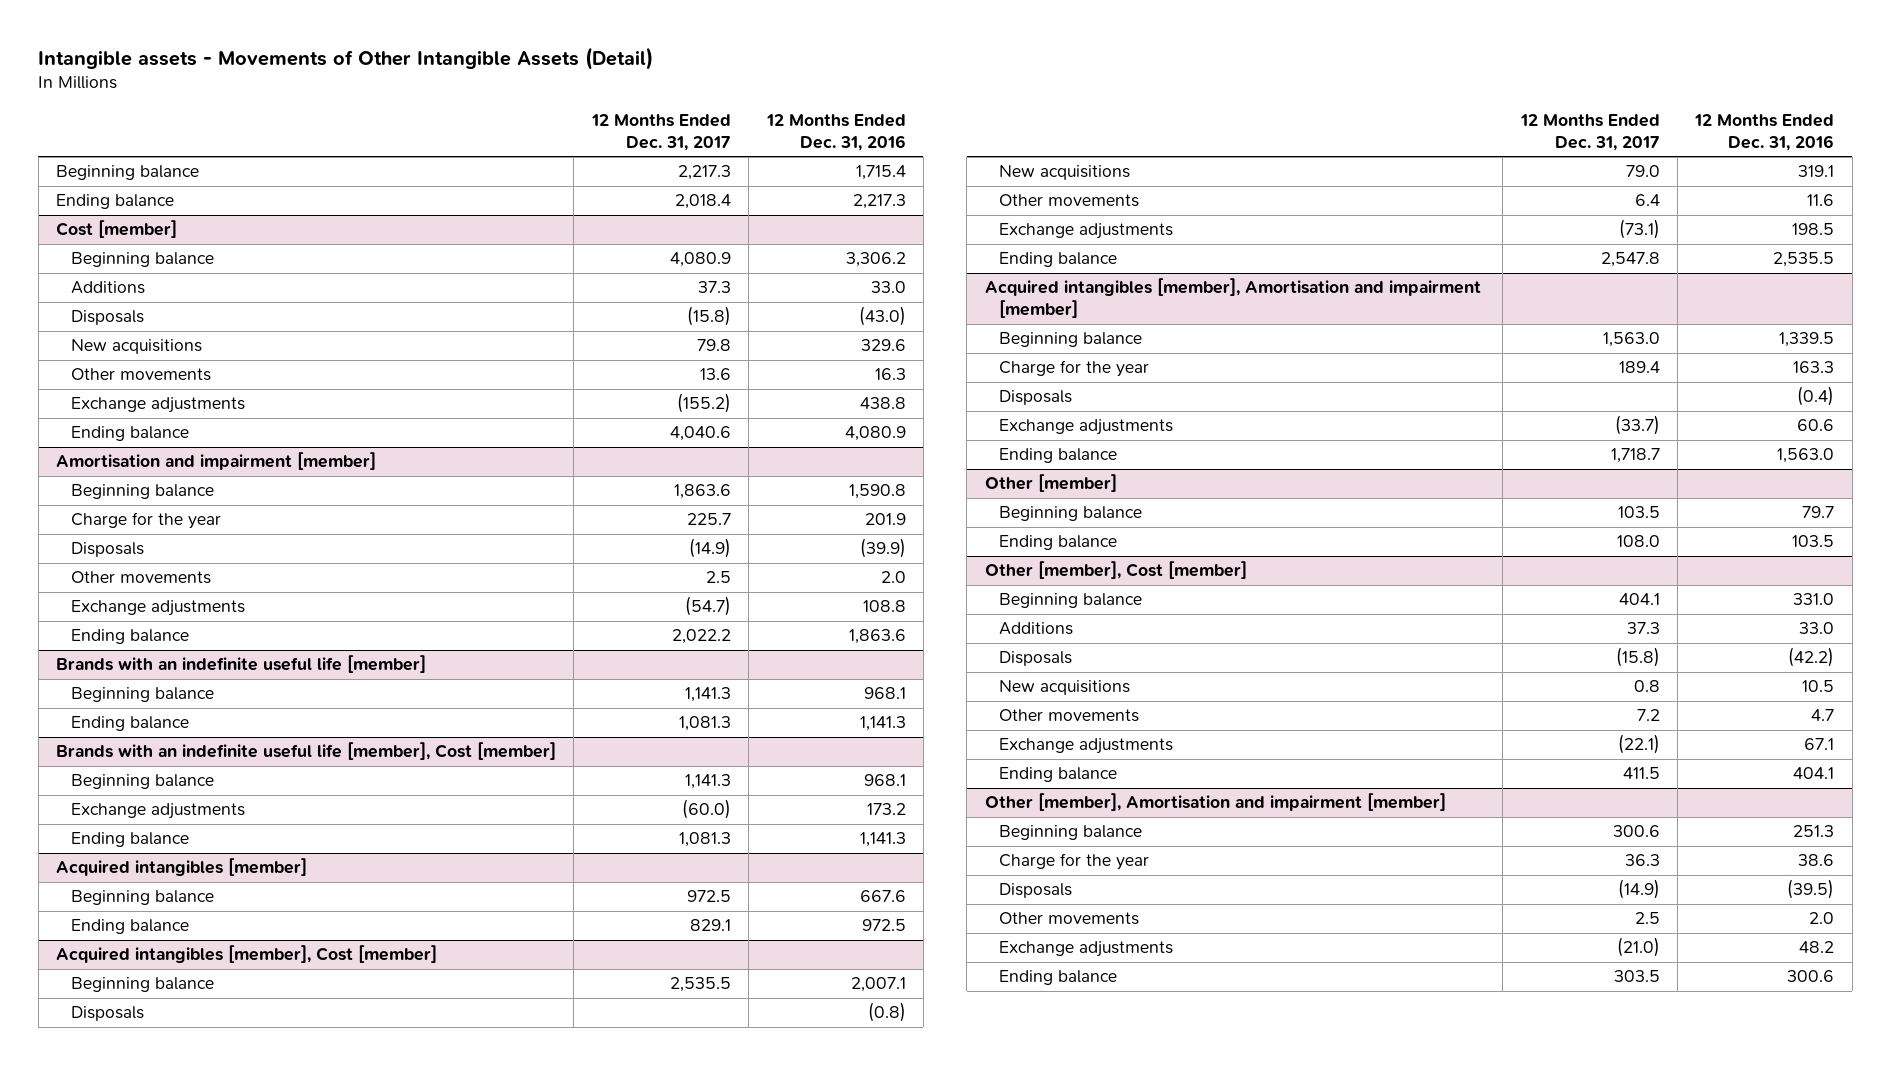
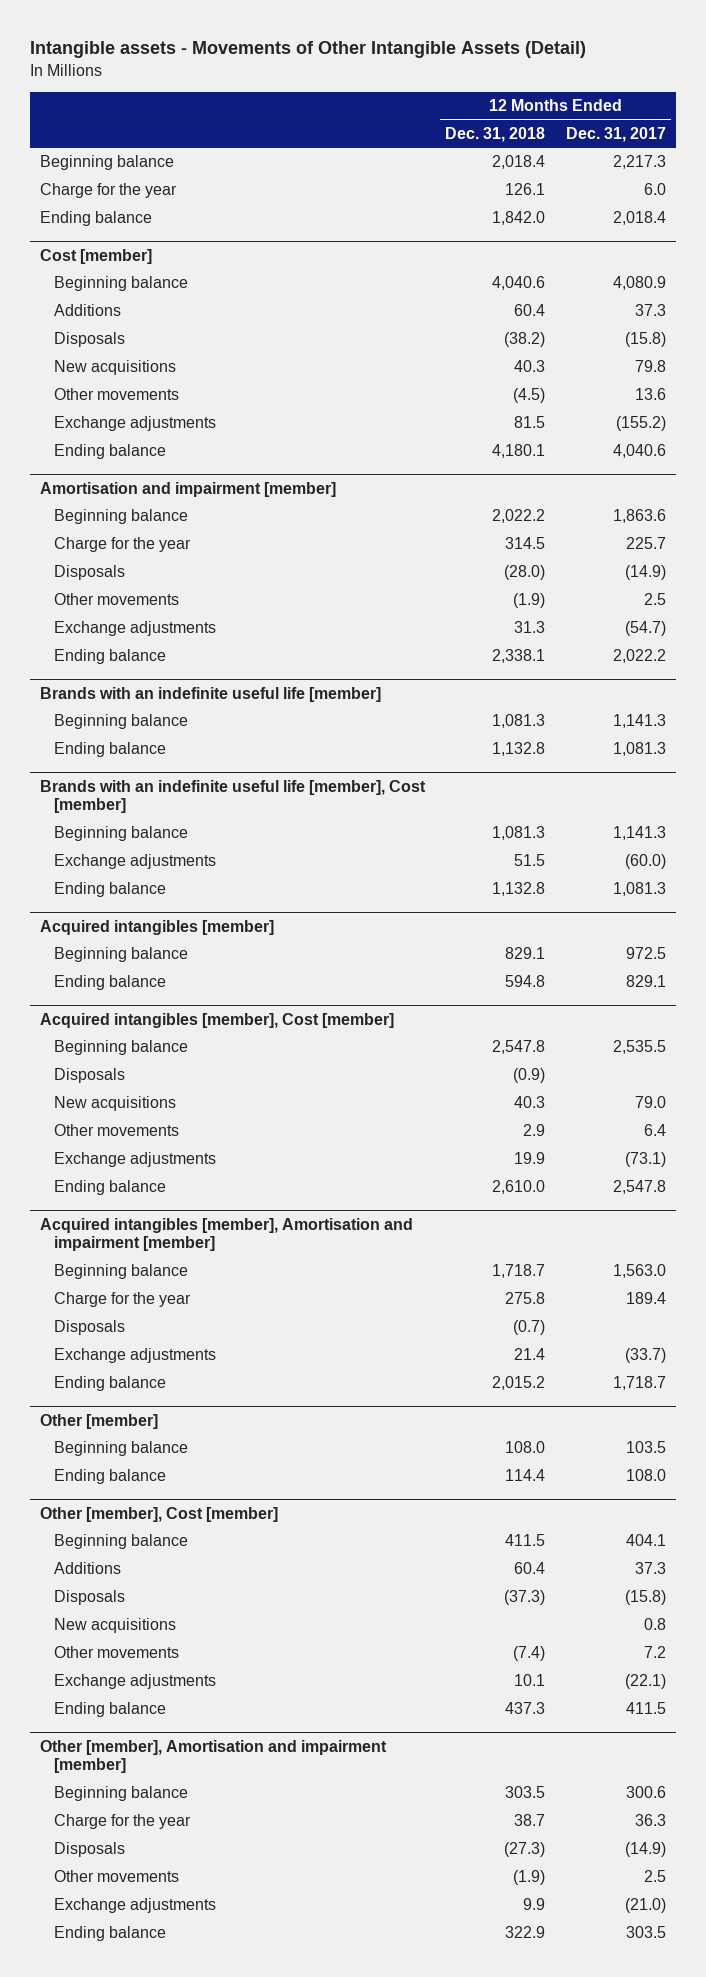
- | 12 Months Ended Dec. 31, 2017 | 12 Months Ended Dec. 31, 2016
+ | 12 Months Ended Dec. 31, 2018 | 12 Months Ended Dec. 31, 2017
+ Charge for the year | 126.1 | 6.0

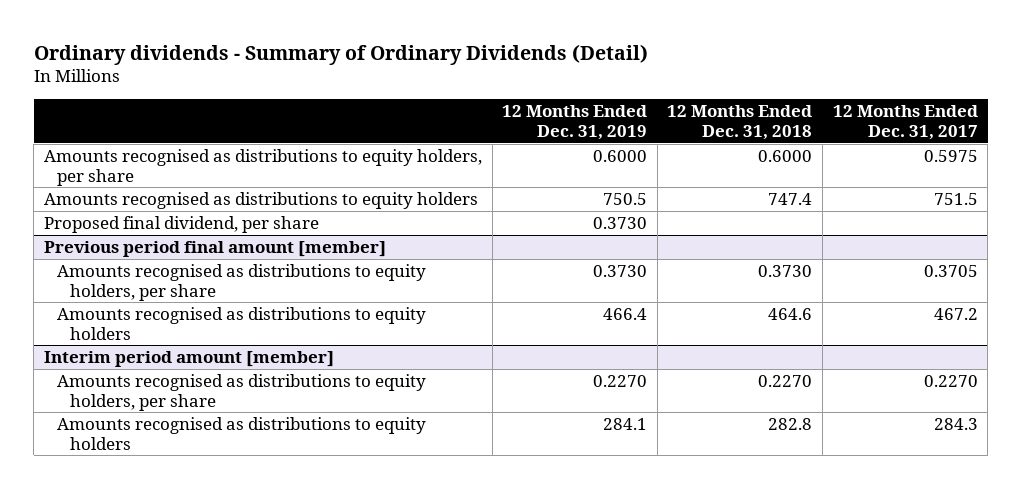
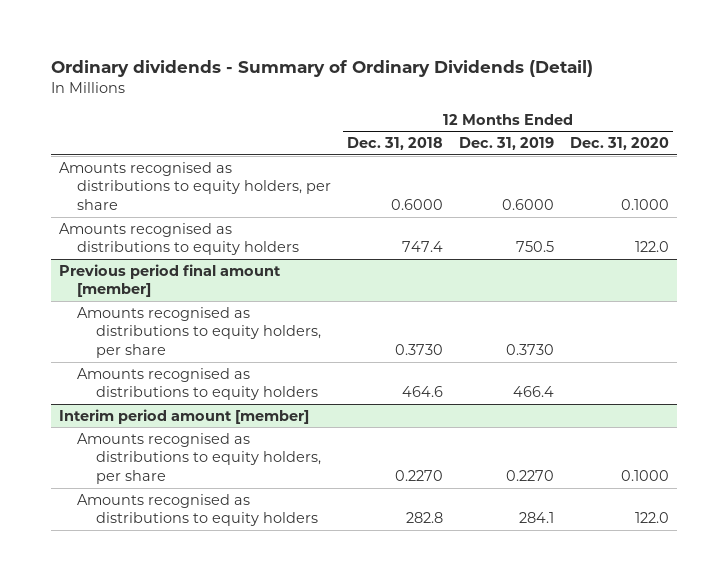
- | 12 Months Ended Dec. 31, 2019 | 12 Months Ended Dec. 31, 2018 | 12 Months Ended Dec. 31, 2017
+ | 12 Months Ended Dec. 31, 2018 | 12 Months Ended Dec. 31, 2019 | 12 Months Ended Dec. 31, 2020
- Proposed final dividend, per share | 0.3730 | |

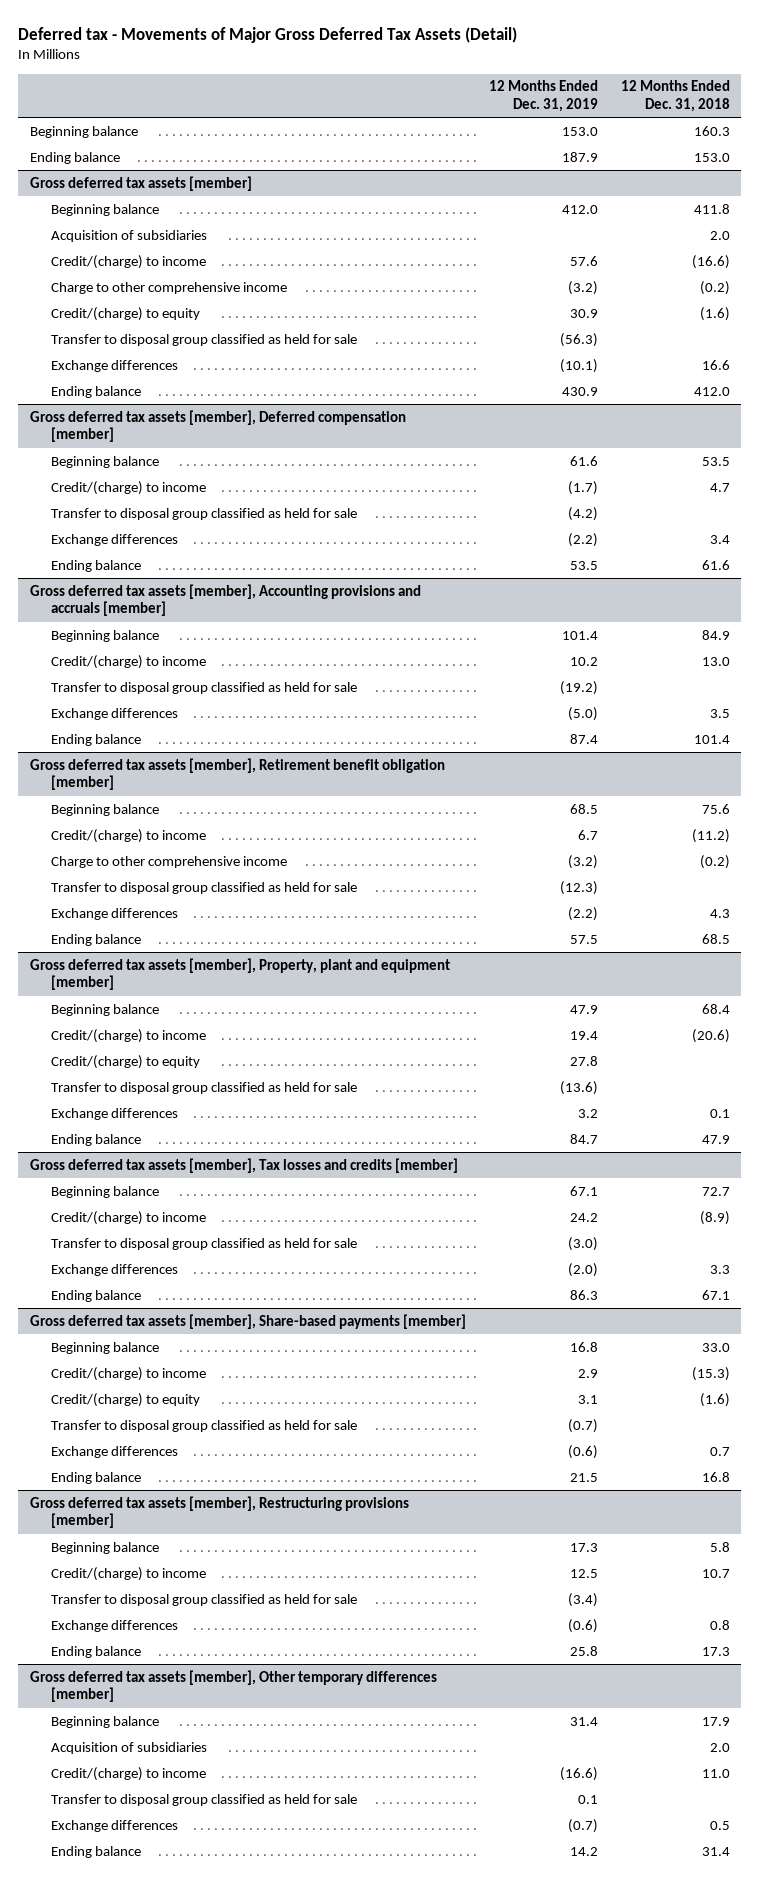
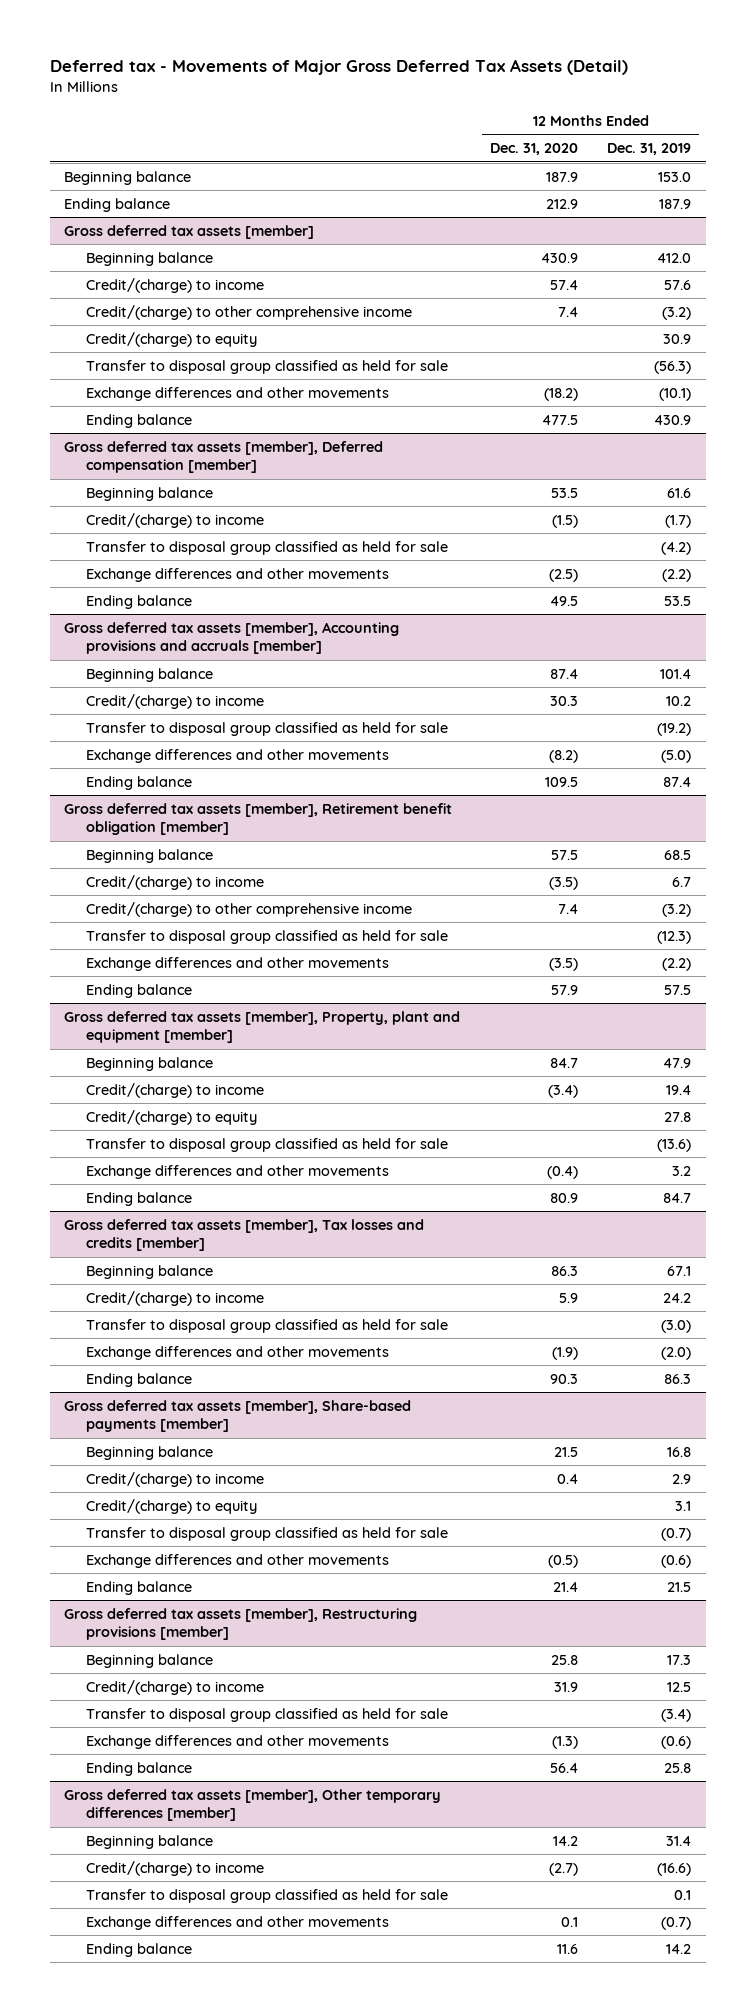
- | 12 Months Ended Dec. 31, 2019 | 12 Months Ended Dec. 31, 2018
+ | 12 Months Ended Dec. 31, 2020 | 12 Months Ended Dec. 31, 2019
@ Gross deferred tax assets [member]
- Acquisition of subsidiaries | | 2.0
- Charge to other comprehensive income | (3.2) | (0.2)
+ Credit/(charge) to other comprehensive income | 7.4 | (3.2)
- Exchange differences | (10.1) | 16.6
+ Exchange differences and other movements | (18.2) | (10.1)
@ Gross deferred tax assets [member], Deferred compensation [member]
- Exchange differences | (2.2) | 3.4
+ Exchange differences and other movements | (2.5) | (2.2)
@ Gross deferred tax assets [member], Accounting provisions and accruals [member]
- Exchange differences | (5.0) | 3.5
+ Exchange differences and other movements | (8.2) | (5.0)
@ Gross deferred tax assets [member], Retirement benefit obligation [member]
- Charge to other comprehensive income | (3.2) | (0.2)
+ Credit/(charge) to other comprehensive income | 7.4 | (3.2)
- Exchange differences | (2.2) | 4.3
+ Exchange differences and other movements | (3.5) | (2.2)
@ Gross deferred tax assets [member], Property, plant and equipment [member]
- Exchange differences | 3.2 | 0.1
+ Exchange differences and other movements | (0.4) | 3.2
@ Gross deferred tax assets [member], Tax losses and credits [member]
- Exchange differences | (2.0) | 3.3
+ Exchange differences and other movements | (1.9) | (2.0)
@ Gross deferred tax assets [member], Share-based payments [member]
- Exchange differences | (0.6) | 0.7
+ Exchange differences and other movements | (0.5) | (0.6)
@ Gross deferred tax assets [member], Restructuring provisions [member]
- Exchange differences | (0.6) | 0.8
+ Exchange differences and other movements | (1.3) | (0.6)
@ Gross deferred tax assets [member], Other temporary differences [member]
- Acquisition of subsidiaries | | 2.0
- Exchange differences | (0.7) | 0.5
+ Exchange differences and other movements | 0.1 | (0.7)

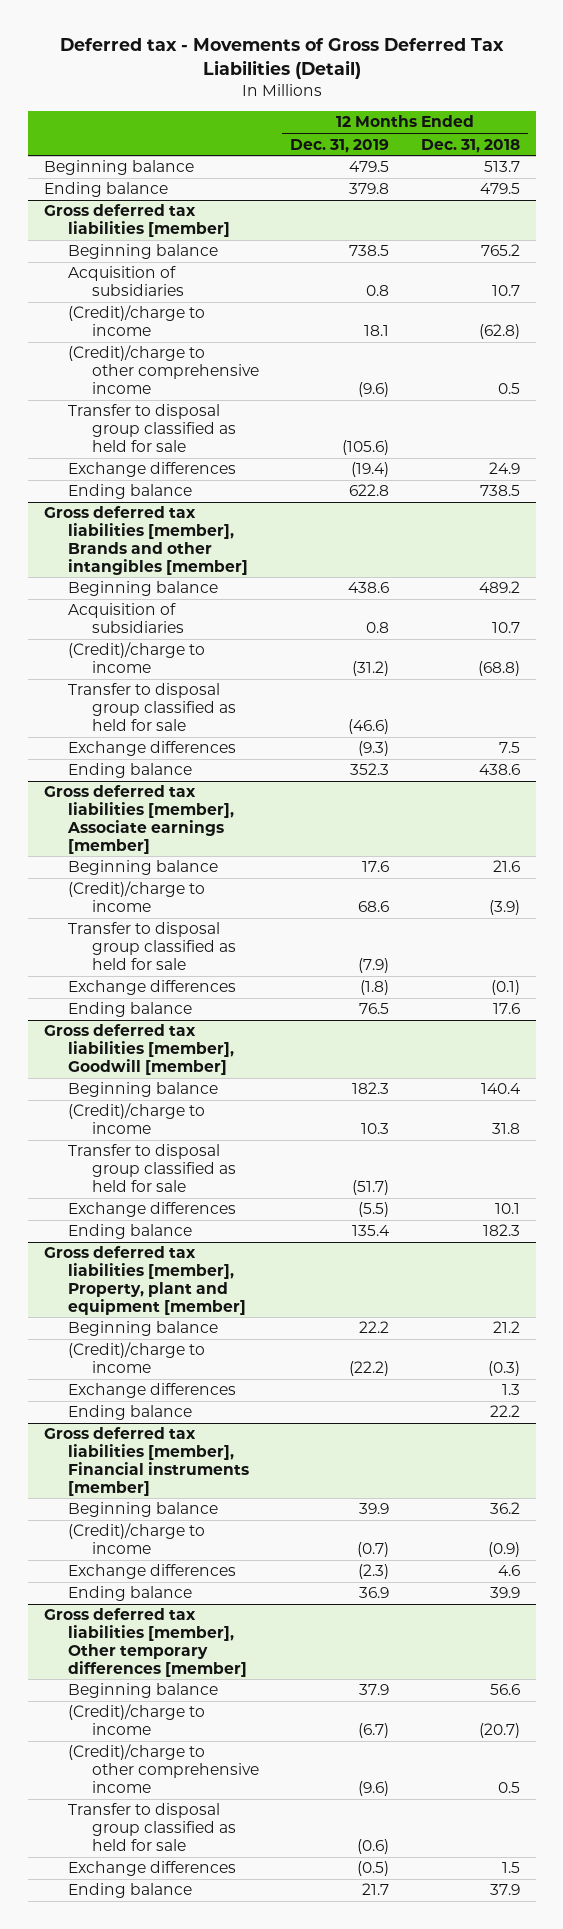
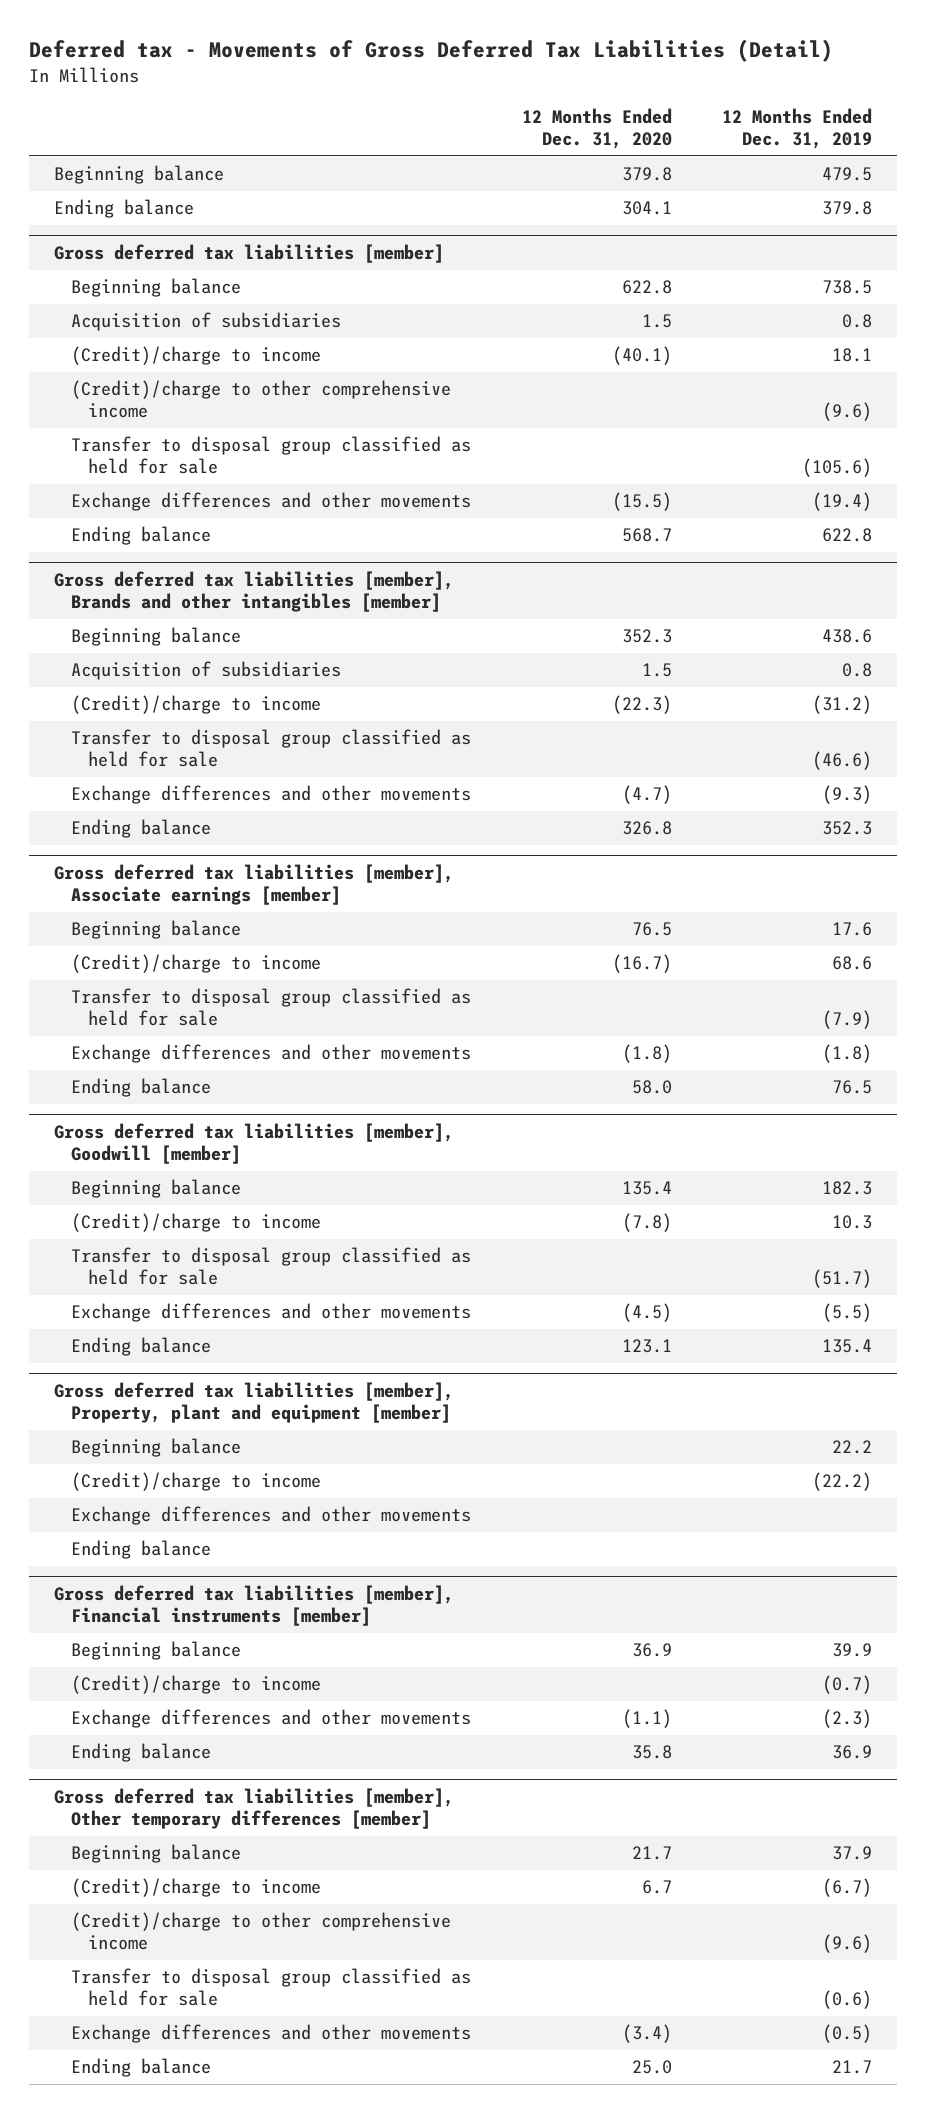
- | 12 Months Ended Dec. 31, 2019 | 12 Months Ended Dec. 31, 2018
+ | 12 Months Ended Dec. 31, 2020 | 12 Months Ended Dec. 31, 2019
@ Gross deferred tax liabilities [member]
- Exchange differences | (19.4) | 24.9
+ Exchange differences and other movements | (15.5) | (19.4)
@ Gross deferred tax liabilities [member], Brands and other intangibles [member]
- Exchange differences | (9.3) | 7.5
+ Exchange differences and other movements | (4.7) | (9.3)
@ Gross deferred tax liabilities [member], Associate earnings [member]
- Exchange differences | (1.8) | (0.1)
+ Exchange differences and other movements | (1.8) | (1.8)
@ Gross deferred tax liabilities [member], Goodwill [member]
- Exchange differences | (5.5) | 10.1
+ Exchange differences and other movements | (4.5) | (5.5)
@ Gross deferred tax liabilities [member], Property, plant and equipment [member]
- Exchange differences | | 1.3
+ Exchange differences and other movements
@ Gross deferred tax liabilities [member], Financial instruments [member]
- Exchange differences | (2.3) | 4.6
+ Exchange differences and other movements | (1.1) | (2.3)
@ Gross deferred tax liabilities [member], Other temporary differences [member]
- Exchange differences | (0.5) | 1.5
+ Exchange differences and other movements | (3.4) | (0.5)

